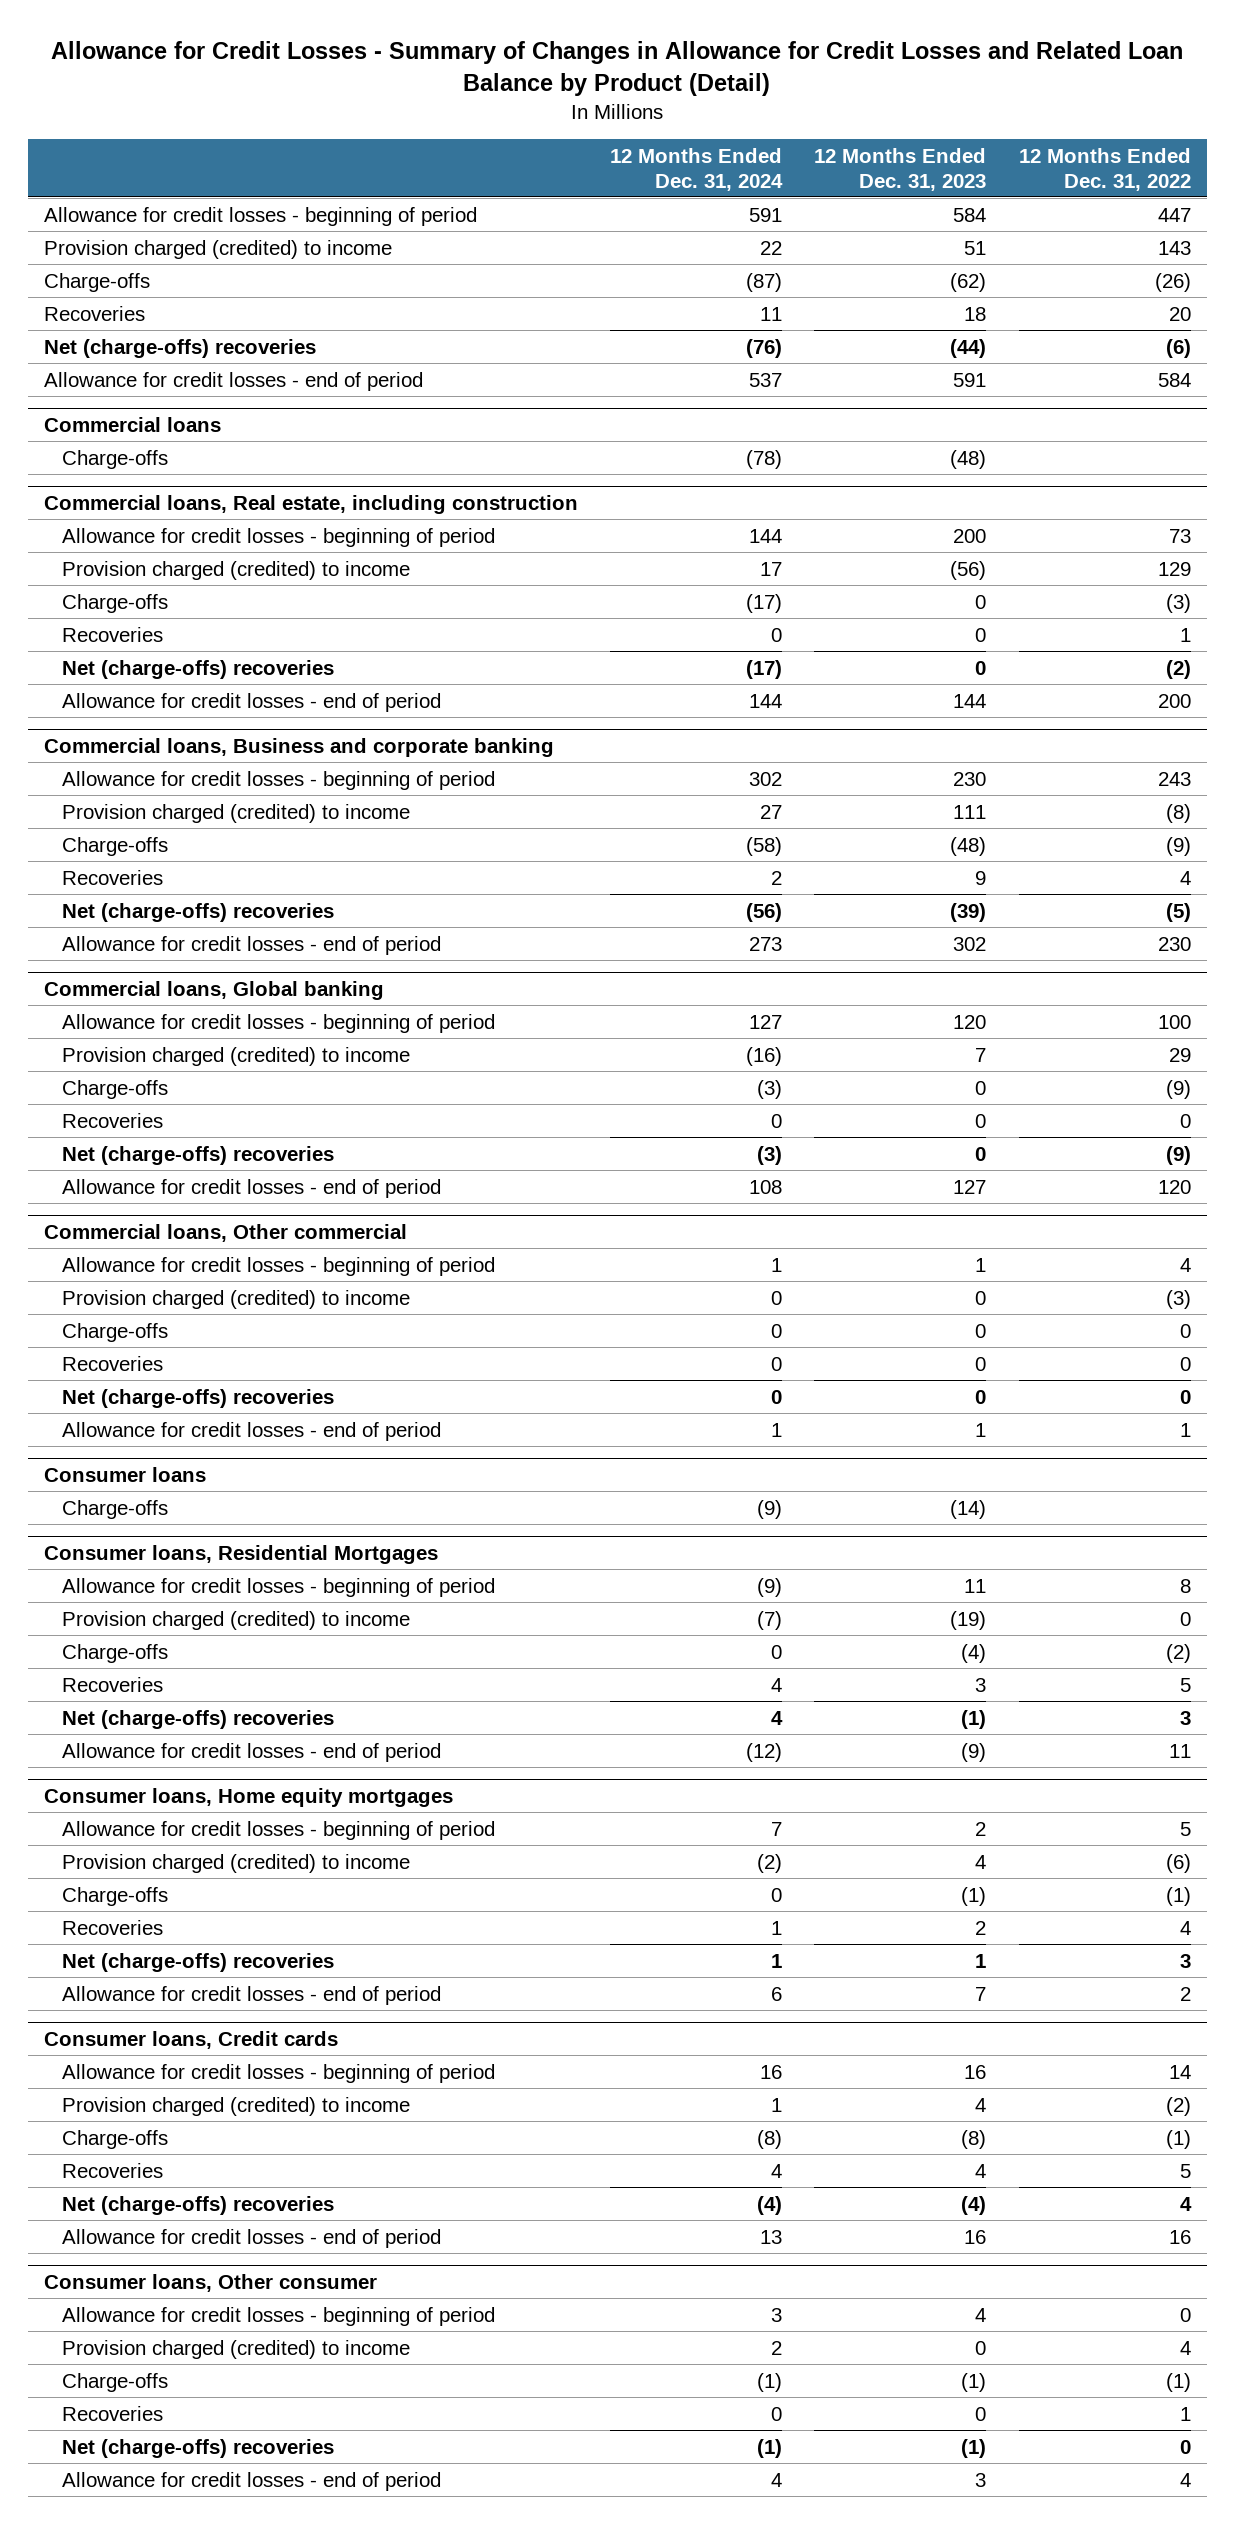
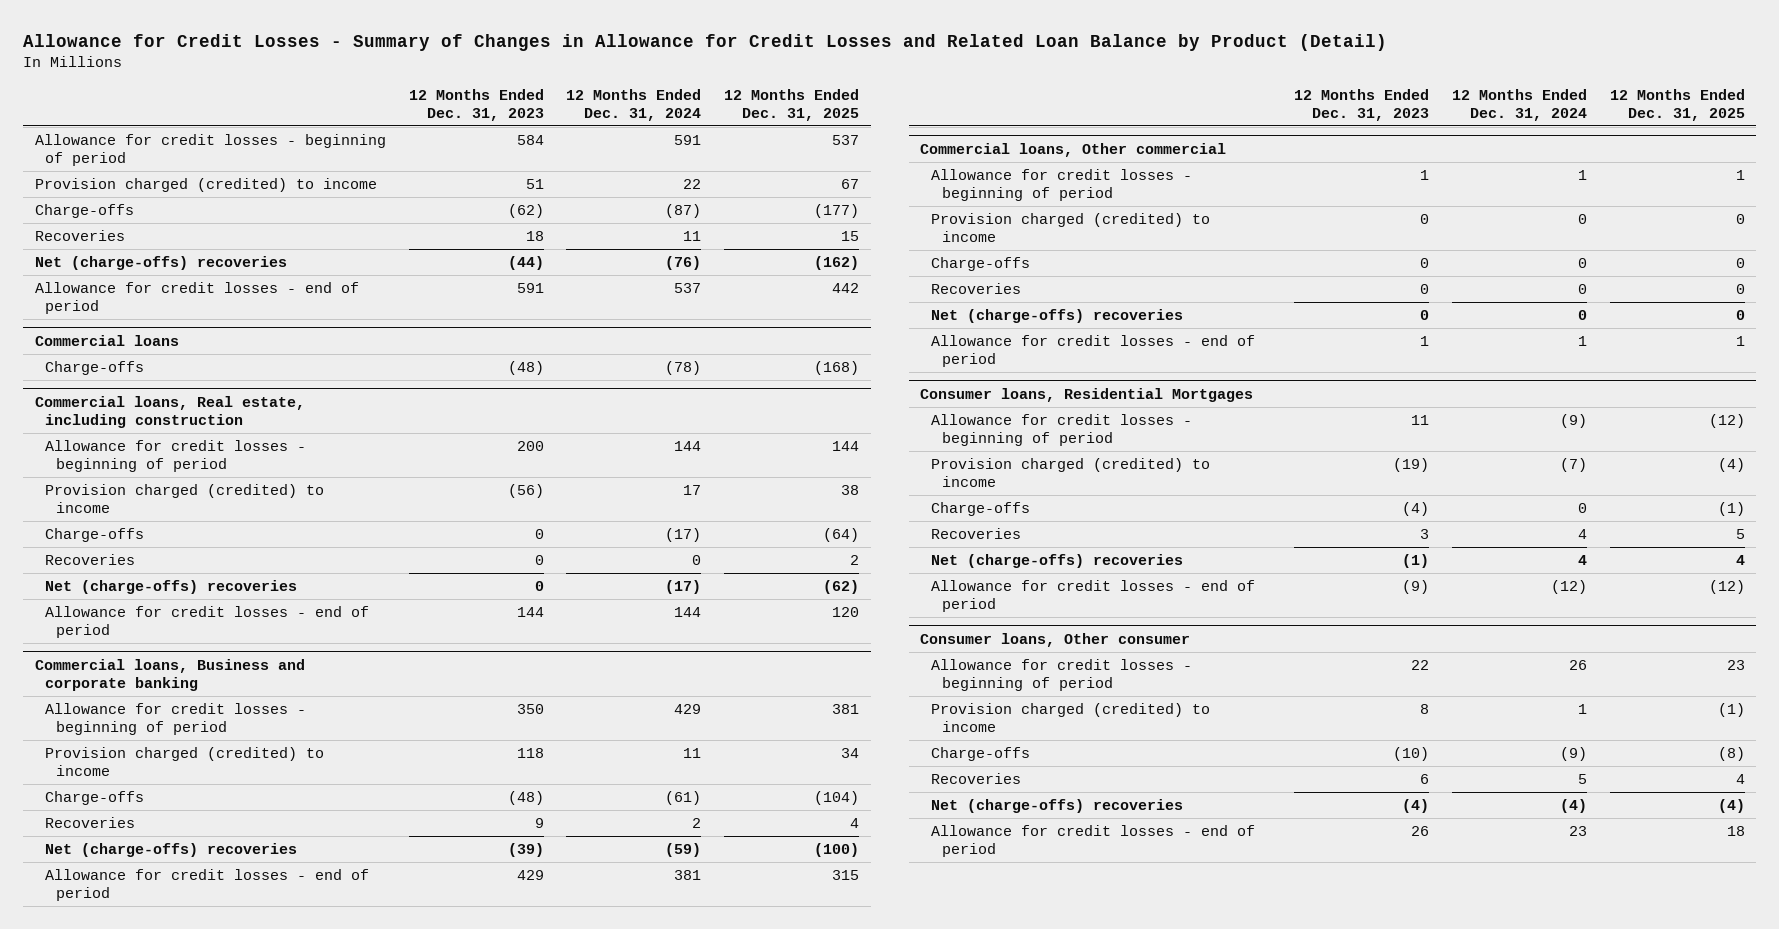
- | 12 Months Ended Dec. 31, 2024 | 12 Months Ended Dec. 31, 2023 | 12 Months Ended Dec. 31, 2022
+ | 12 Months Ended Dec. 31, 2023 | 12 Months Ended Dec. 31, 2024 | 12 Months Ended Dec. 31, 2025
@ Commercial loans, Business and corporate banking
- Allowance for credit losses - beginning of period | 302 | 230 | 243
- Provision charged (credited) to income | 27 | 111 | (8)
- Charge-offs | (58) | (48) | (9)
+ Allowance for credit losses - beginning of period | 350 | 429 | 381
+ Provision charged (credited) to income | 118 | 11 | 34
+ Charge-offs | (48) | (61) | (104)
- Net (charge-offs) recoveries | (56) | (39) | (5)
- Allowance for credit losses - end of period | 273 | 302 | 230
- Commercial loans, Global banking
- Allowance for credit losses - beginning of period | 127 | 120 | 100
- Provision charged (credited) to income | (16) | 7 | 29
- Charge-offs | (3) | 0 | (9)
- Recoveries | 0 | 0 | 0
- Net (charge-offs) recoveries | (3) | 0 | (9)
- Allowance for credit losses - end of period | 108 | 127 | 120
@ Commercial loans, Business and corporate banking
+ Net (charge-offs) recoveries | (39) | (59) | (100)
+ Allowance for credit losses - end of period | 429 | 381 | 315
- Consumer loans
- Charge-offs | (9) | (14) |
- Consumer loans, Home equity mortgages
- Allowance for credit losses - beginning of period | 7 | 2 | 5
- Provision charged (credited) to income | (2) | 4 | (6)
- Charge-offs | 0 | (1) | (1)
- Recoveries | 1 | 2 | 4
- Net (charge-offs) recoveries | 1 | 1 | 3
- Allowance for credit losses - end of period | 6 | 7 | 2
- Consumer loans, Credit cards
- Allowance for credit losses - beginning of period | 16 | 16 | 14
- Provision charged (credited) to income | 1 | 4 | (2)
- Charge-offs | (8) | (8) | (1)
- Recoveries | 4 | 4 | 5
- Net (charge-offs) recoveries | (4) | (4) | 4
- Allowance for credit losses - end of period | 13 | 16 | 16
@ Consumer loans, Other consumer
- Allowance for credit losses - beginning of period | 3 | 4 | 0
- Provision charged (credited) to income | 2 | 0 | 4
- Charge-offs | (1) | (1) | (1)
- Recoveries | 0 | 0 | 1
- Net (charge-offs) recoveries | (1) | (1) | 0
- Allowance for credit losses - end of period | 4 | 3 | 4
+ Allowance for credit losses - beginning of period | 22 | 26 | 23
+ Provision charged (credited) to income | 8 | 1 | (1)
+ Charge-offs | (10) | (9) | (8)
+ Recoveries | 6 | 5 | 4
+ Net (charge-offs) recoveries | (4) | (4) | (4)
+ Allowance for credit losses - end of period | 26 | 23 | 18

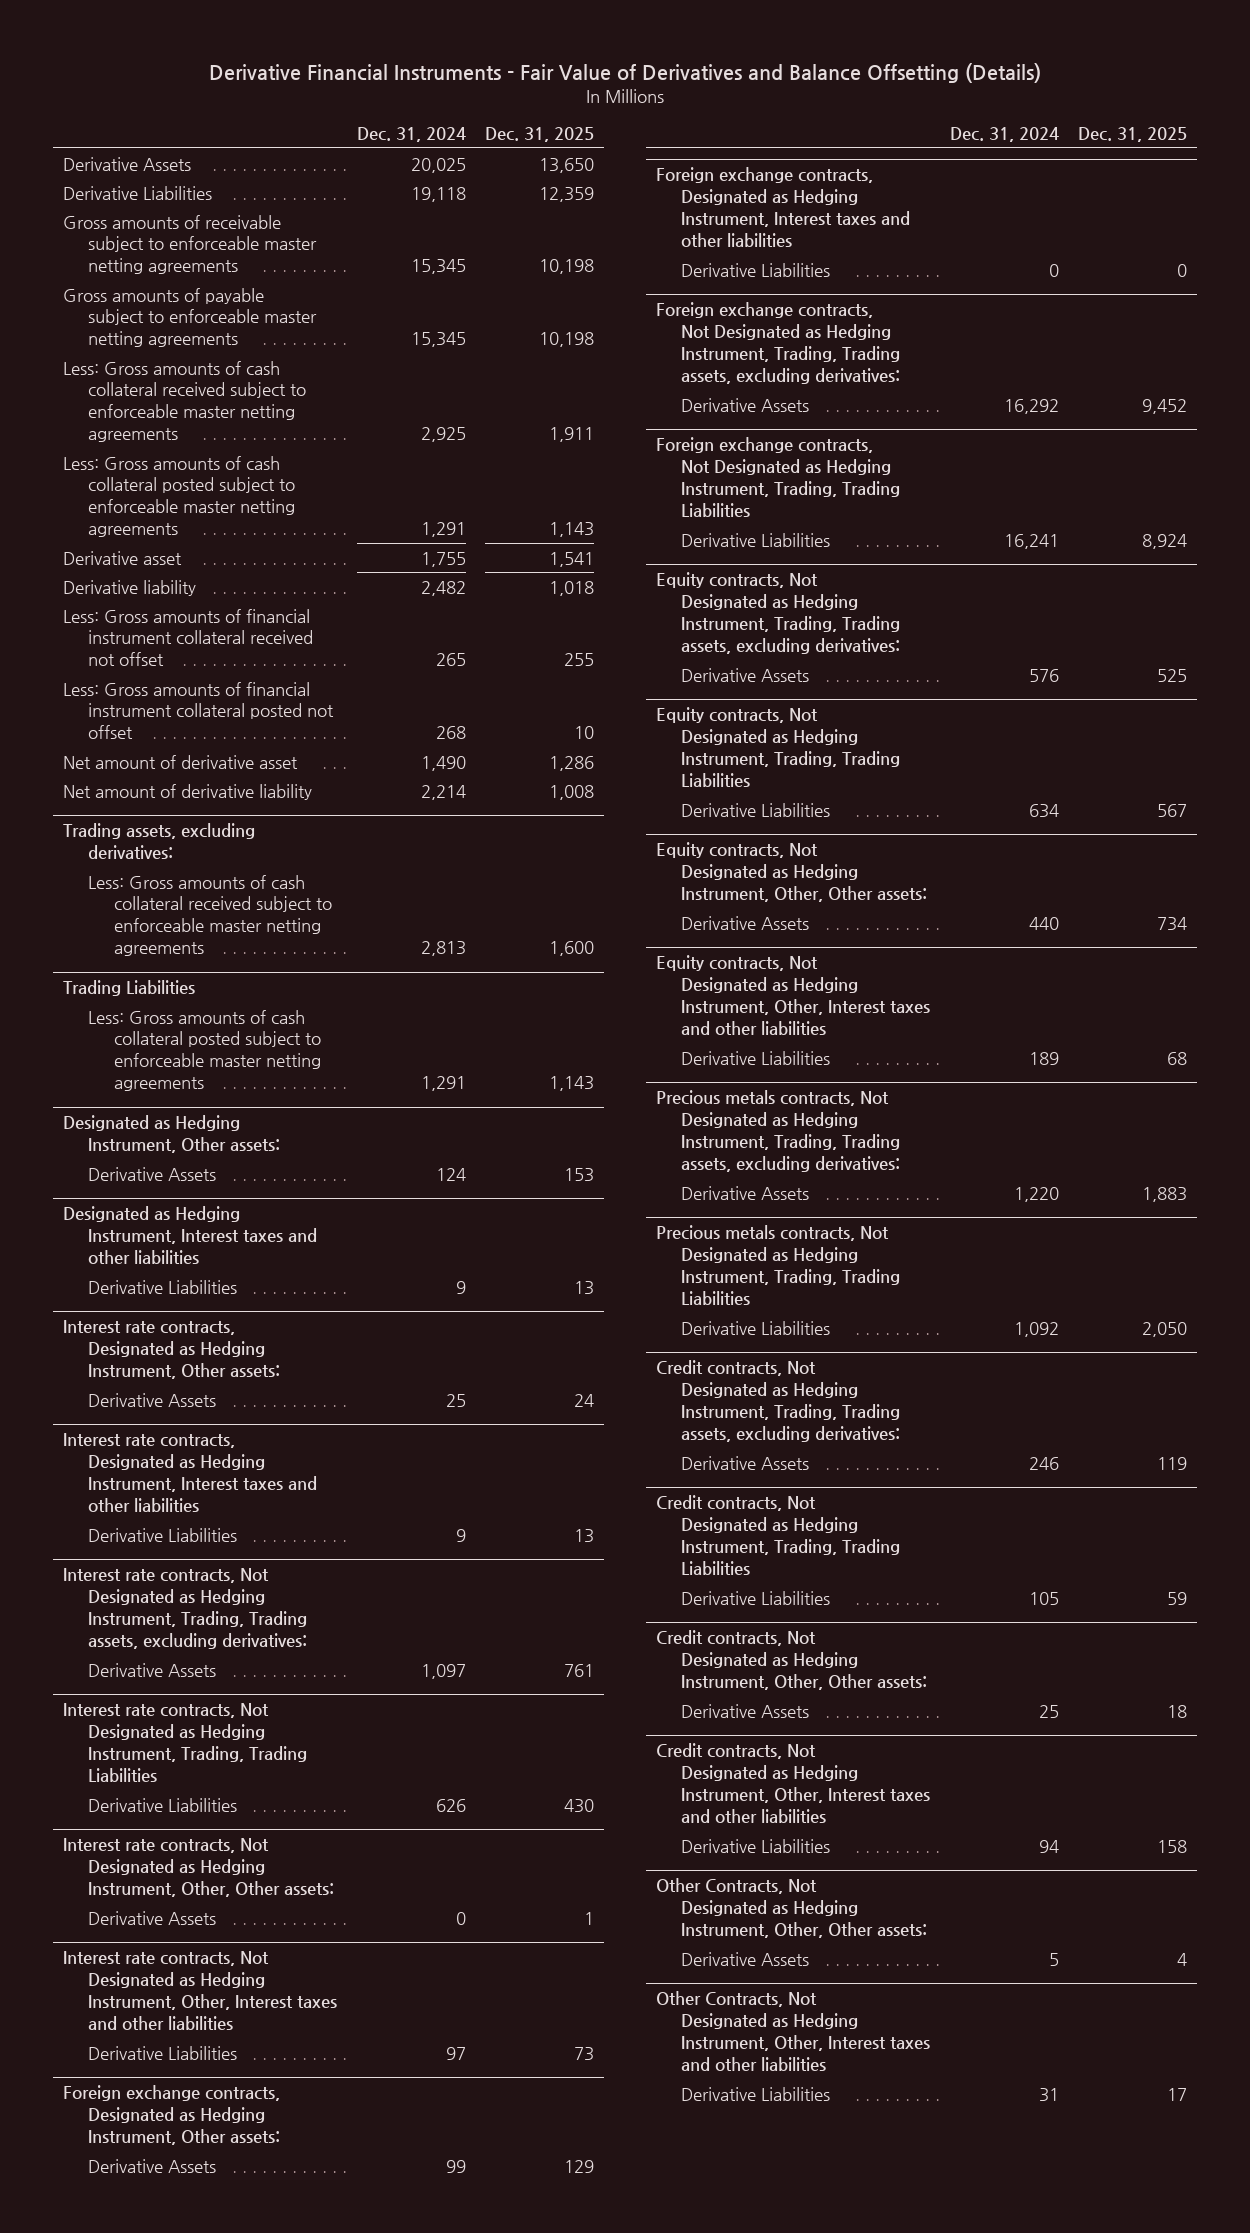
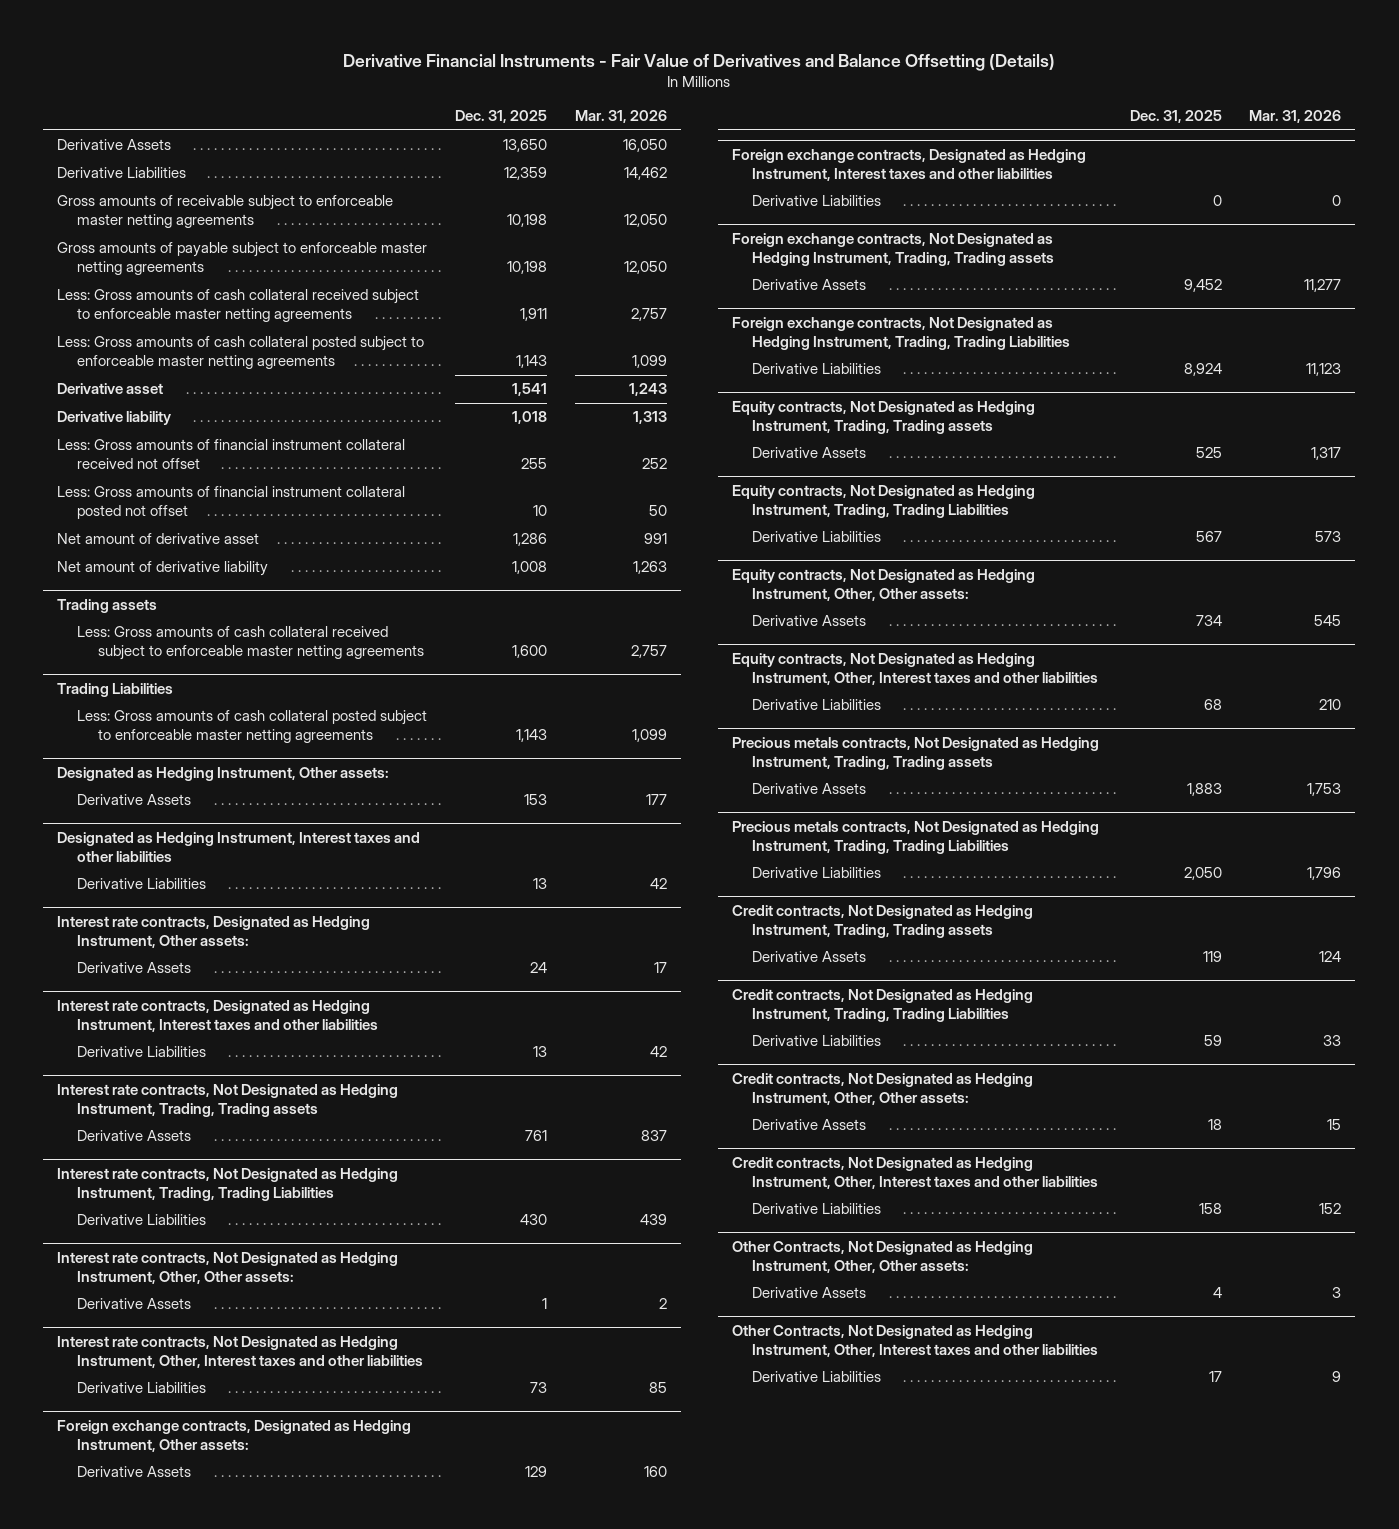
- | Dec. 31, 2024 | Dec. 31, 2025
+ | Dec. 31, 2025 | Mar. 31, 2026
- Trading assets, excluding derivatives:
+ Trading assets
- Interest rate contracts, Not Designated as Hedging Instrument, Trading, Trading assets, excluding derivatives:
+ Interest rate contracts, Not Designated as Hedging Instrument, Trading, Trading assets
- Foreign exchange contracts, Not Designated as Hedging Instrument, Trading, Trading assets, excluding derivatives:
+ Foreign exchange contracts, Not Designated as Hedging Instrument, Trading, Trading assets
- Equity contracts, Not Designated as Hedging Instrument, Trading, Trading assets, excluding derivatives:
+ Equity contracts, Not Designated as Hedging Instrument, Trading, Trading assets
- Precious metals contracts, Not Designated as Hedging Instrument, Trading, Trading assets, excluding derivatives:
+ Precious metals contracts, Not Designated as Hedging Instrument, Trading, Trading assets
- Credit contracts, Not Designated as Hedging Instrument, Trading, Trading assets, excluding derivatives:
+ Credit contracts, Not Designated as Hedging Instrument, Trading, Trading assets

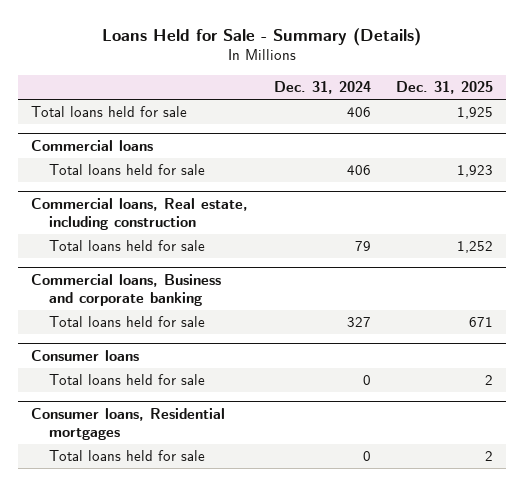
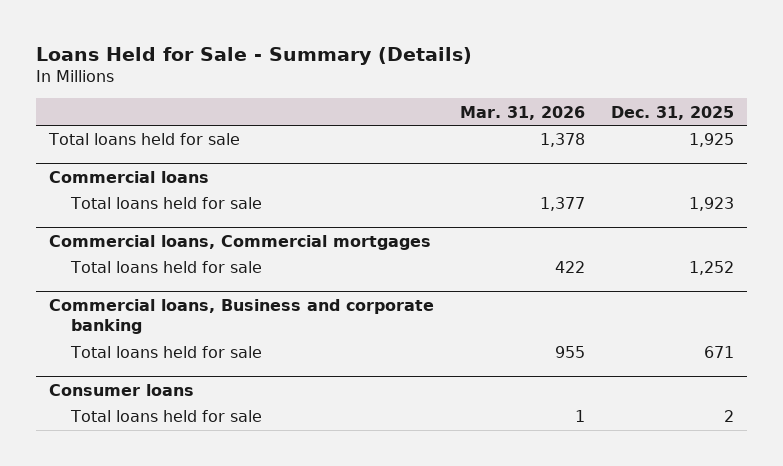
- | Dec. 31, 2024 | Dec. 31, 2025
+ | Mar. 31, 2026 | Dec. 31, 2025
- Commercial loans, Real estate, including construction
+ Commercial loans, Commercial mortgages
- Consumer loans, Residential mortgages
- Total loans held for sale | 0 | 2

